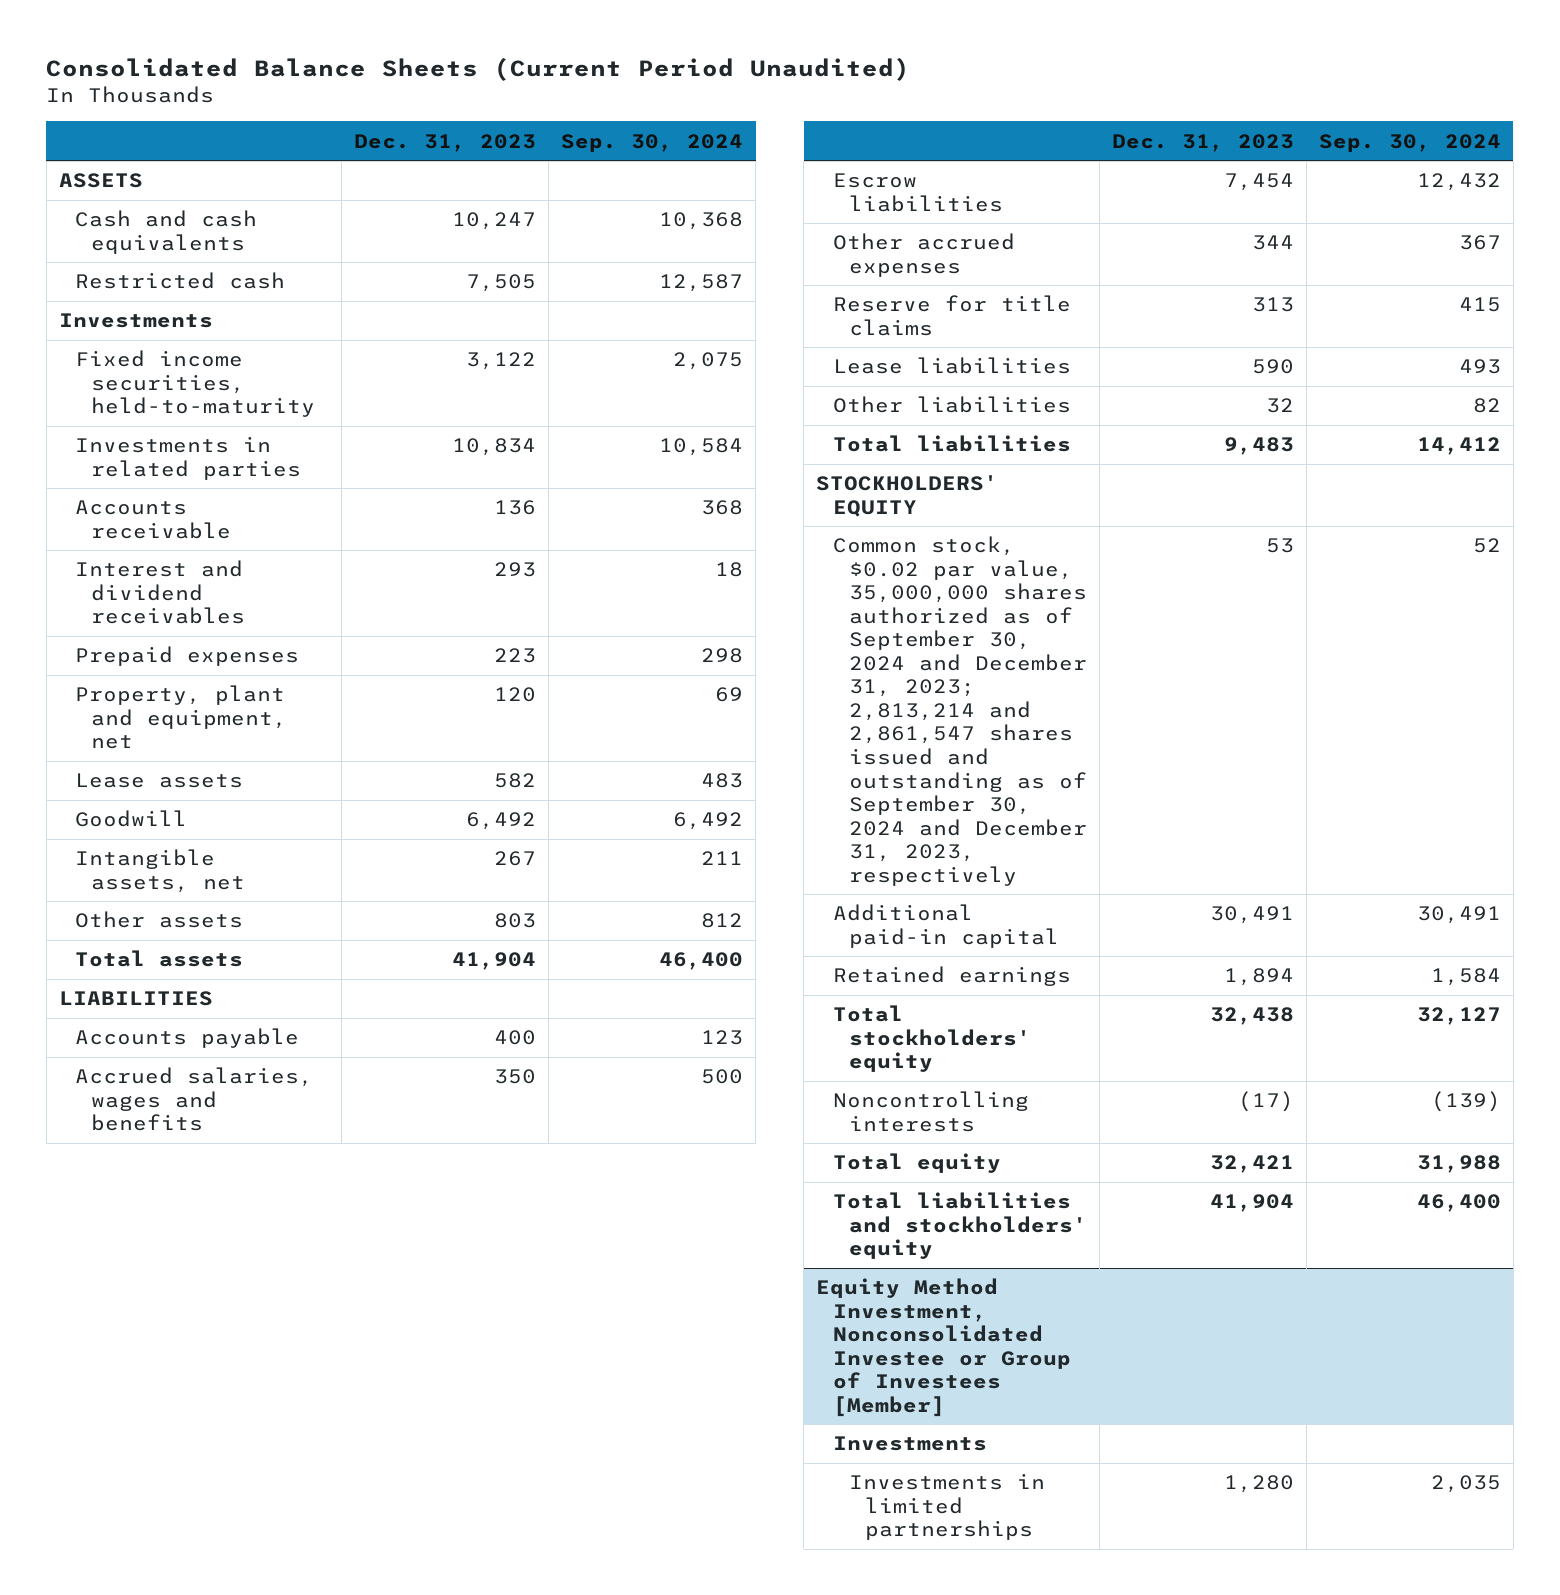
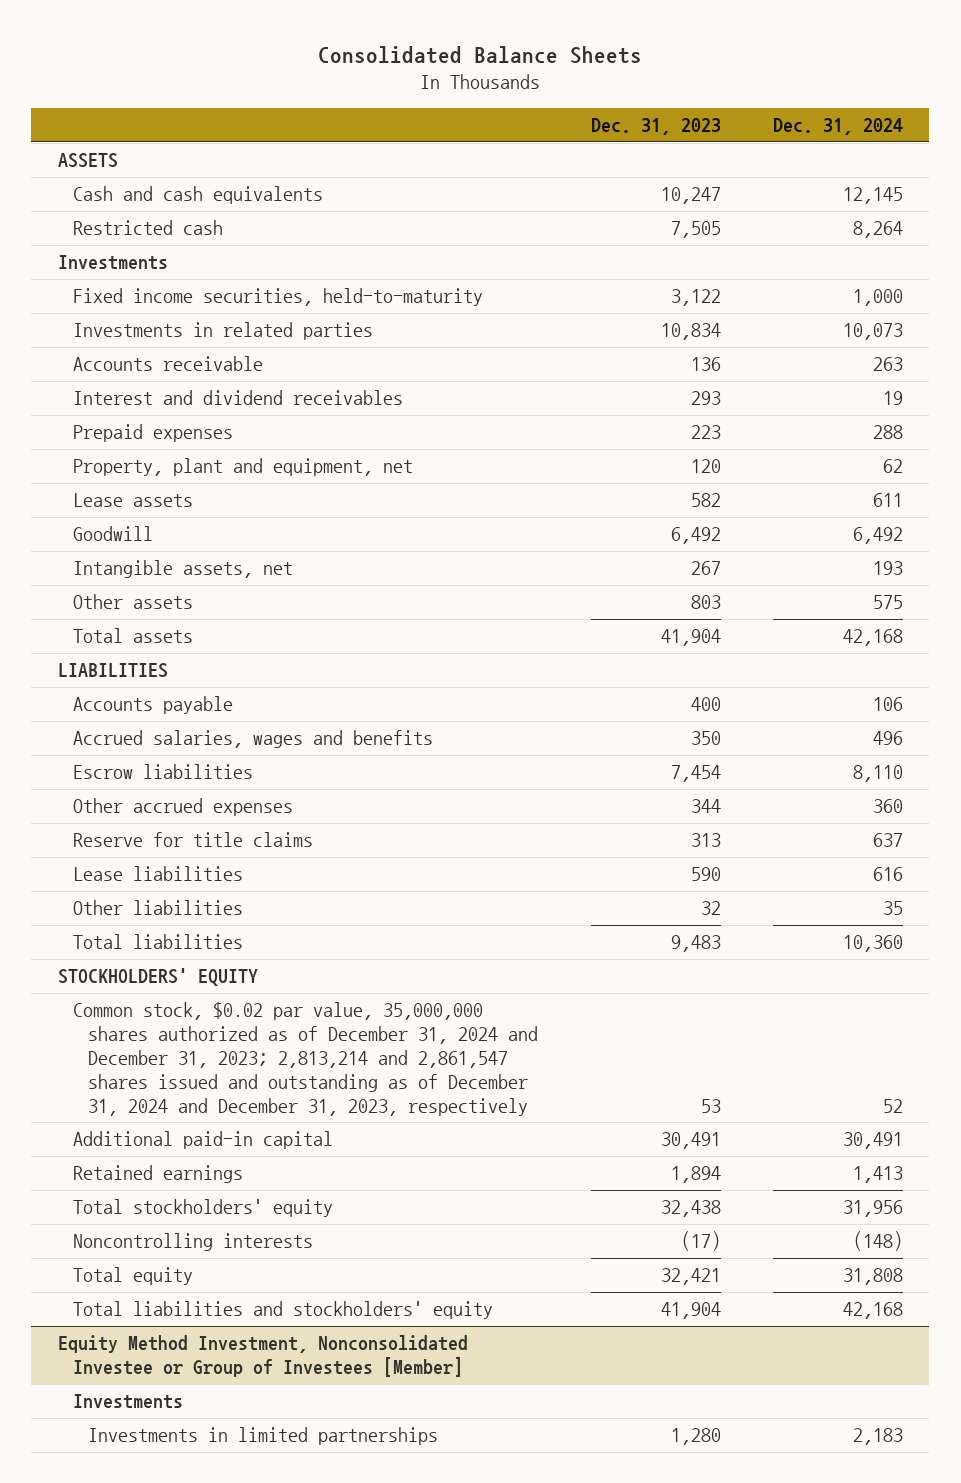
- Consolidated Balance Sheets (Current Period Unaudited)
+ Consolidated Balance Sheets
- | Dec. 31, 2023 | Sep. 30, 2024
+ | Dec. 31, 2023 | Dec. 31, 2024
- Common stock, $0.02 par value, 35,000,000 shares authorized as of September 30, 2024 and December 31, 2023; 2,813,214 and 2,861,547 shares issued and outstanding as of September 30, 2024 and December 31, 2023, respectively | 53 | 52
+ Common stock, $0.02 par value, 35,000,000 shares authorized as of December 31, 2024 and December 31, 2023; 2,813,214 and 2,861,547 shares issued and outstanding as of December 31, 2024 and December 31, 2023, respectively | 53 | 52

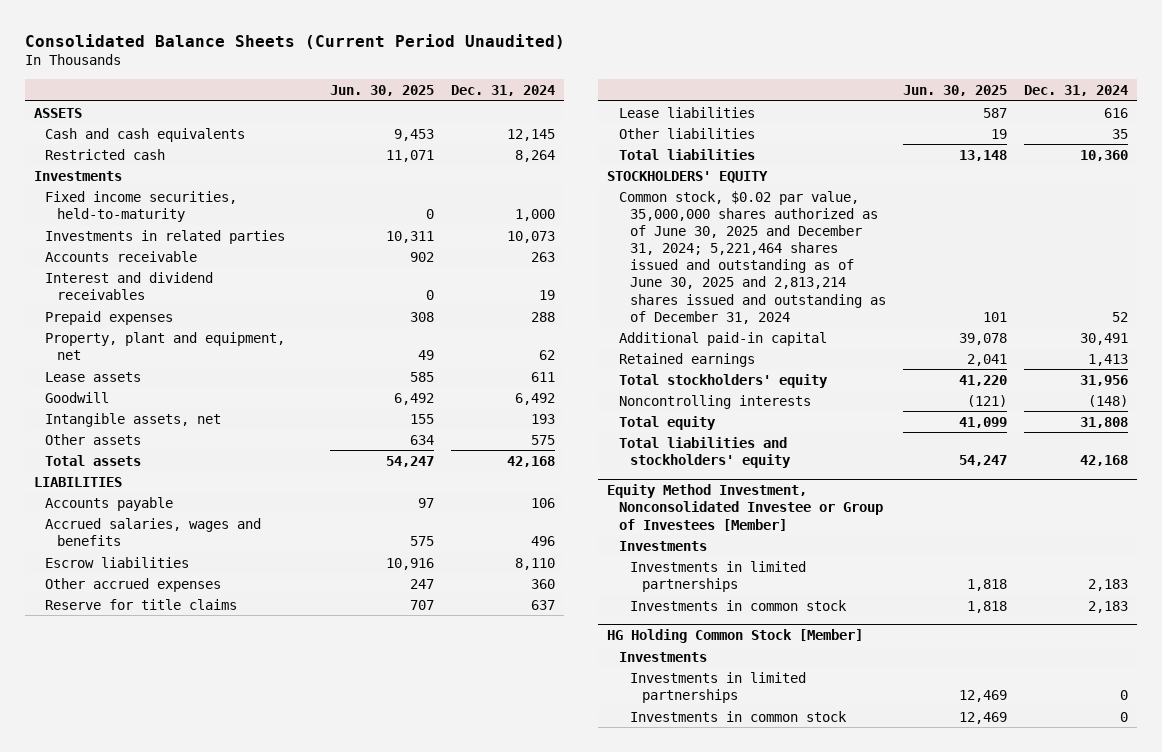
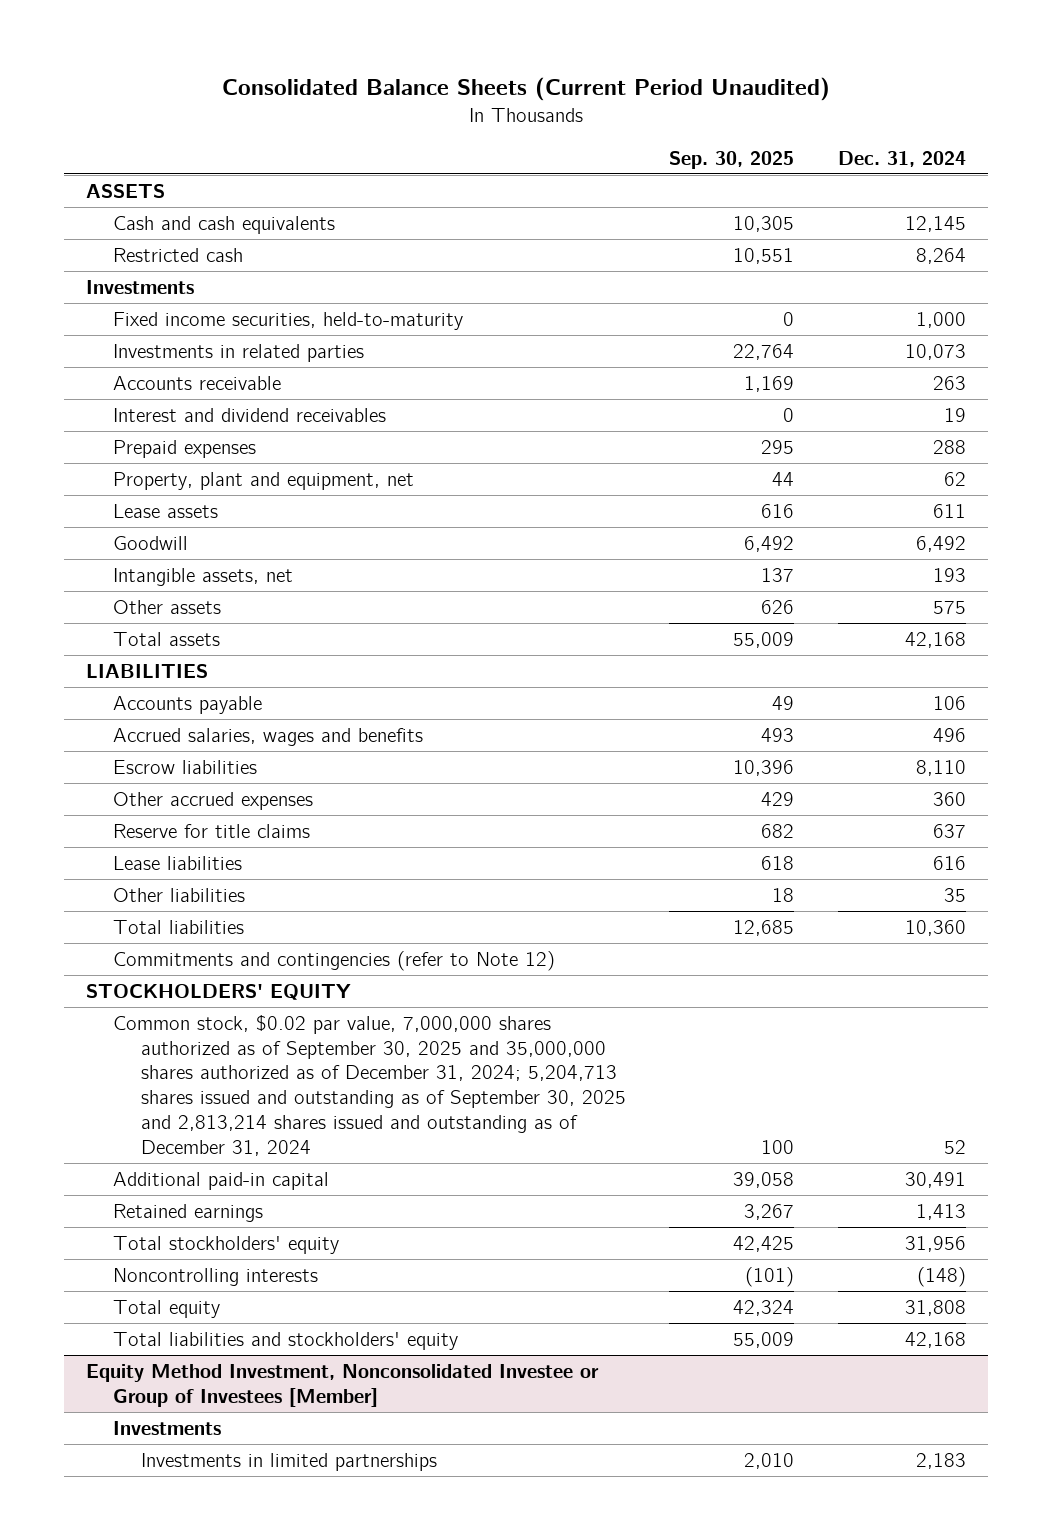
- | Jun. 30, 2025 | Dec. 31, 2024
+ | Sep. 30, 2025 | Dec. 31, 2024
+ Commitments and contingencies (refer to Note 12)
- Common stock, $0.02 par value, 35,000,000 shares authorized as of June 30, 2025 and December 31, 2024; 5,221,464 shares issued and outstanding as of June 30, 2025 and 2,813,214 shares issued and outstanding as of December 31, 2024 | 101 | 52
+ Common stock, $0.02 par value, 7,000,000 shares authorized as of September 30, 2025 and 35,000,000 shares authorized as of December 31, 2024; 5,204,713 shares issued and outstanding as of September 30, 2025 and 2,813,214 shares issued and outstanding as of December 31, 2024 | 100 | 52
@ Equity Method Investment, Nonconsolidated Investee or Group of Investees [Member]
- Investments in common stock | 1,818 | 2,183
- HG Holding Common Stock [Member]
- Investments
- Investments in limited partnerships | 12,469 | 0
- Investments in common stock | 12,469 | 0

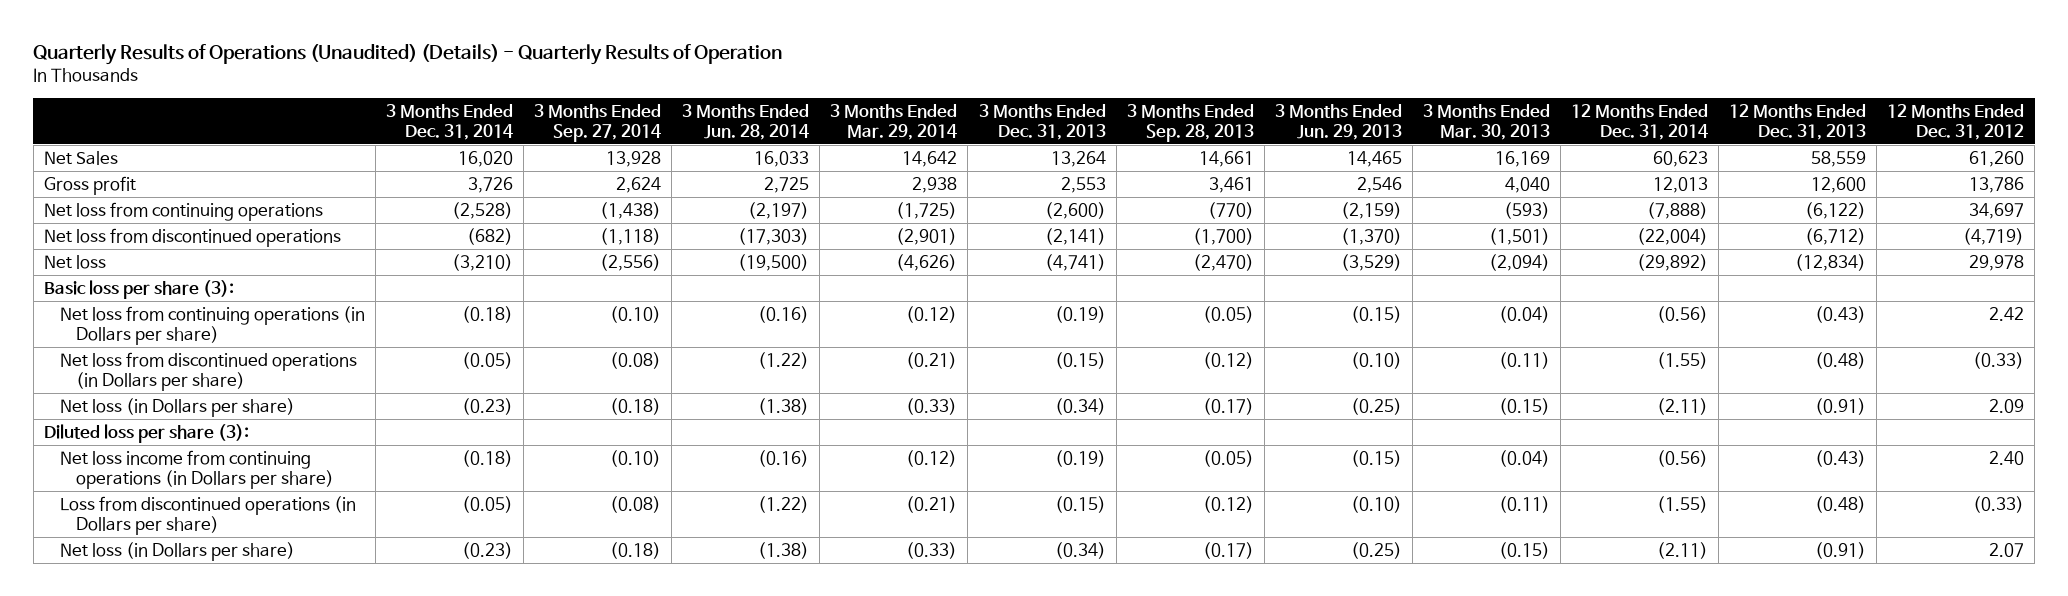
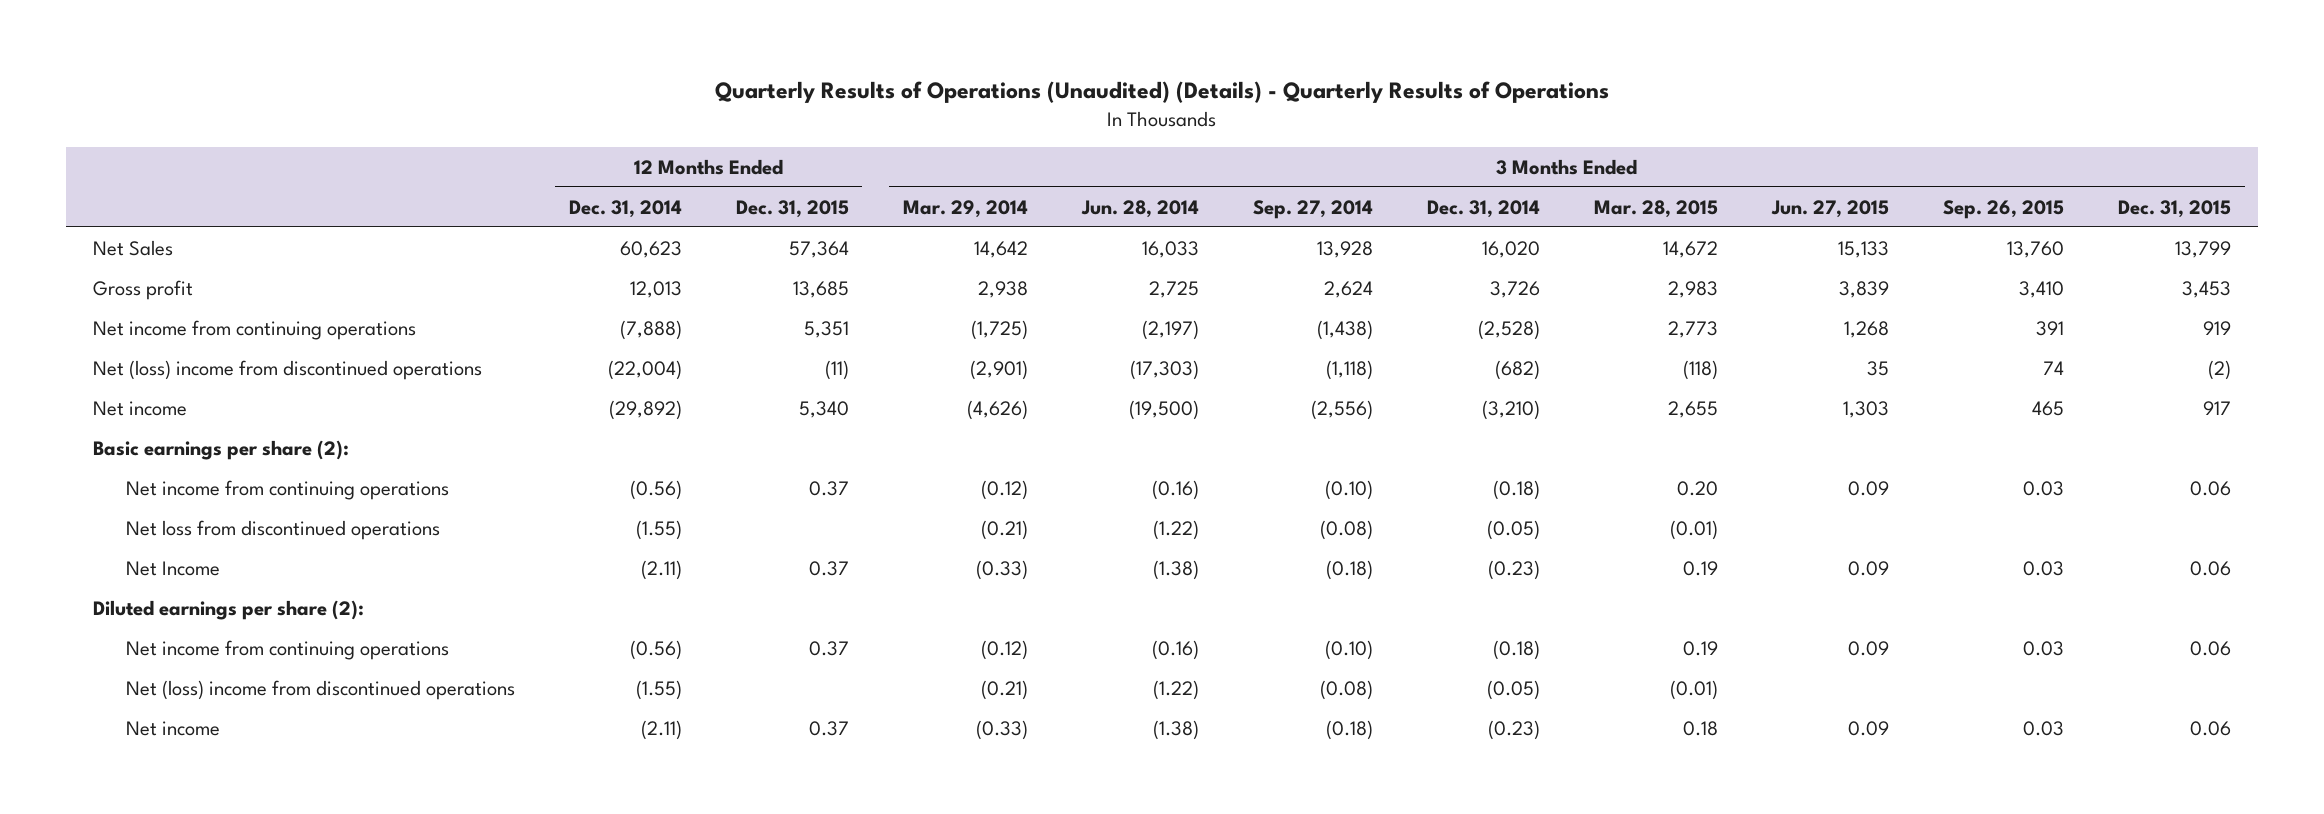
- Quarterly Results of Operations (Unaudited) (Details) - Quarterly Results of Operation
+ Quarterly Results of Operations (Unaudited) (Details) - Quarterly Results of Operations
- | 3 Months Ended Dec. 31, 2014 | 3 Months Ended Sep. 27, 2014 | 3 Months Ended Jun. 28, 2014 | 3 Months Ended Mar. 29, 2014 | 3 Months Ended Dec. 31, 2013 | 3 Months Ended Sep. 28, 2013 | 3 Months Ended Jun. 29, 2013 | 3 Months Ended Mar. 30, 2013 | 12 Months Ended Dec. 31, 2014 | 12 Months Ended Dec. 31, 2013 | 12 Months Ended Dec. 31, 2012
+ | 12 Months Ended Dec. 31, 2014 | 12 Months Ended Dec. 31, 2015 | 3 Months Ended Mar. 29, 2014 | 3 Months Ended Jun. 28, 2014 | 3 Months Ended Sep. 27, 2014 | 3 Months Ended Dec. 31, 2014 | 3 Months Ended Mar. 28, 2015 | 3 Months Ended Jun. 27, 2015 | 3 Months Ended Sep. 26, 2015 | 3 Months Ended Dec. 31, 2015
- Net loss from continuing operations | (2,528) | (1,438) | (2,197) | (1,725) | (2,600) | (770) | (2,159) | (593) | (7,888) | (6,122) | 34,697
- Net loss from discontinued operations | (682) | (1,118) | (17,303) | (2,901) | (2,141) | (1,700) | (1,370) | (1,501) | (22,004) | (6,712) | (4,719)
- Net loss | (3,210) | (2,556) | (19,500) | (4,626) | (4,741) | (2,470) | (3,529) | (2,094) | (29,892) | (12,834) | 29,978
- Basic loss per share (3):
- Net loss from continuing operations (in Dollars per share) | (0.18) | (0.10) | (0.16) | (0.12) | (0.19) | (0.05) | (0.15) | (0.04) | (0.56) | (0.43) | 2.42
- Net loss from discontinued operations (in Dollars per share) | (0.05) | (0.08) | (1.22) | (0.21) | (0.15) | (0.12) | (0.10) | (0.11) | (1.55) | (0.48) | (0.33)
- Net loss (in Dollars per share) | (0.23) | (0.18) | (1.38) | (0.33) | (0.34) | (0.17) | (0.25) | (0.15) | (2.11) | (0.91) | 2.09
- Diluted loss per share (3):
- Net loss income from continuing operations (in Dollars per share) | (0.18) | (0.10) | (0.16) | (0.12) | (0.19) | (0.05) | (0.15) | (0.04) | (0.56) | (0.43) | 2.40
- Loss from discontinued operations (in Dollars per share) | (0.05) | (0.08) | (1.22) | (0.21) | (0.15) | (0.12) | (0.10) | (0.11) | (1.55) | (0.48) | (0.33)
- Net loss (in Dollars per share) | (0.23) | (0.18) | (1.38) | (0.33) | (0.34) | (0.17) | (0.25) | (0.15) | (2.11) | (0.91) | 2.07
+ Net income from continuing operations | (7,888) | 5,351 | (1,725) | (2,197) | (1,438) | (2,528) | 2,773 | 1,268 | 391 | 919
+ Net (loss) income from discontinued operations | (22,004) | (11) | (2,901) | (17,303) | (1,118) | (682) | (118) | 35 | 74 | (2)
+ Net income | (29,892) | 5,340 | (4,626) | (19,500) | (2,556) | (3,210) | 2,655 | 1,303 | 465 | 917
+ Basic earnings per share (2):
+ Net income from continuing operations | (0.56) | 0.37 | (0.12) | (0.16) | (0.10) | (0.18) | 0.20 | 0.09 | 0.03 | 0.06
+ Net loss from discontinued operations | (1.55) | | (0.21) | (1.22) | (0.08) | (0.05) | (0.01) | | |
+ Net Income | (2.11) | 0.37 | (0.33) | (1.38) | (0.18) | (0.23) | 0.19 | 0.09 | 0.03 | 0.06
+ Diluted earnings per share (2):
+ Net income from continuing operations | (0.56) | 0.37 | (0.12) | (0.16) | (0.10) | (0.18) | 0.19 | 0.09 | 0.03 | 0.06
+ Net (loss) income from discontinued operations | (1.55) | | (0.21) | (1.22) | (0.08) | (0.05) | (0.01) | | |
+ Net income | (2.11) | 0.37 | (0.33) | (1.38) | (0.18) | (0.23) | 0.18 | 0.09 | 0.03 | 0.06

